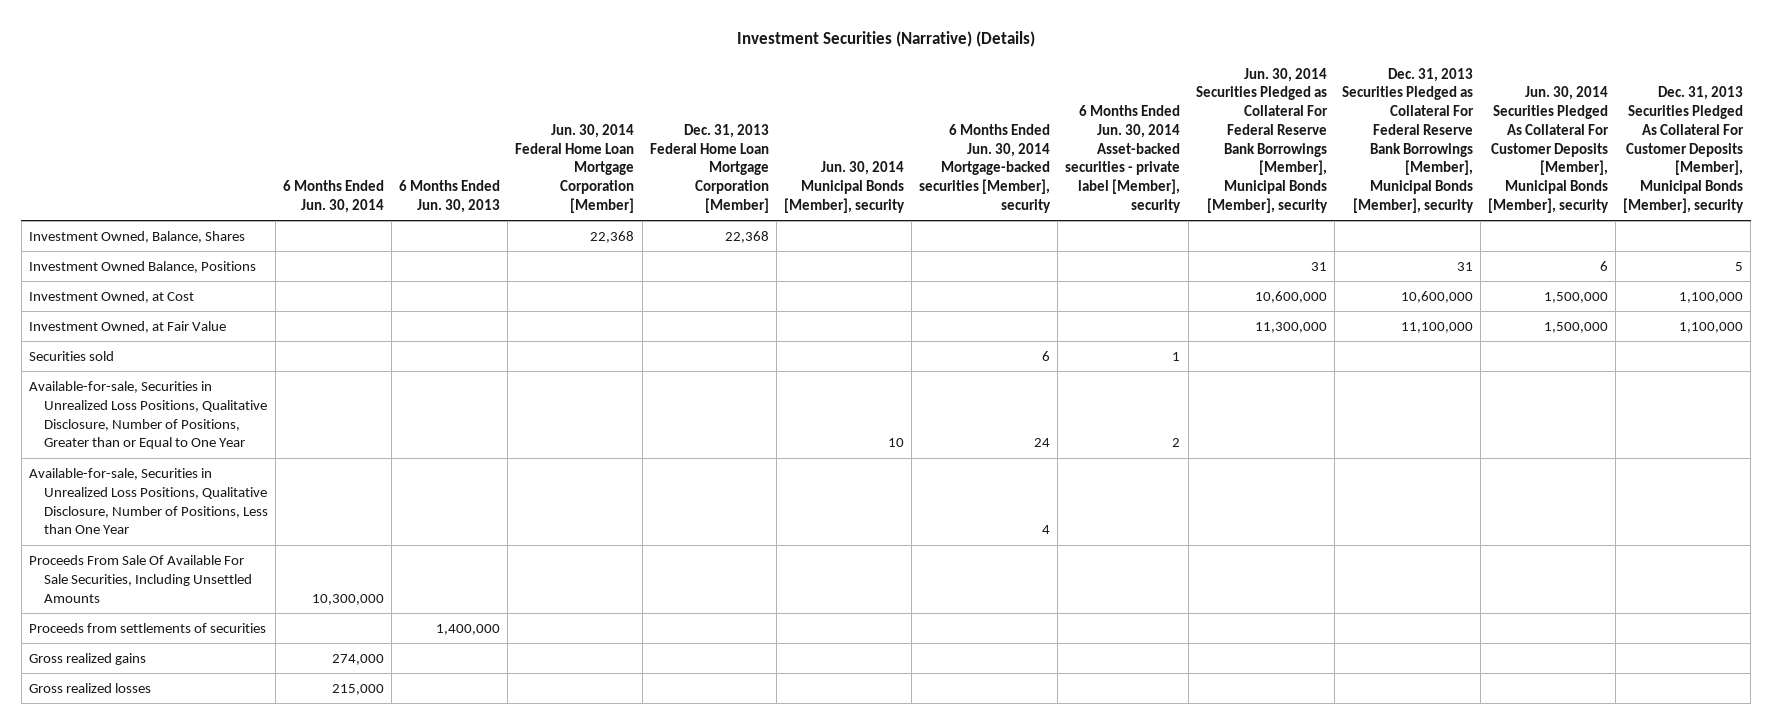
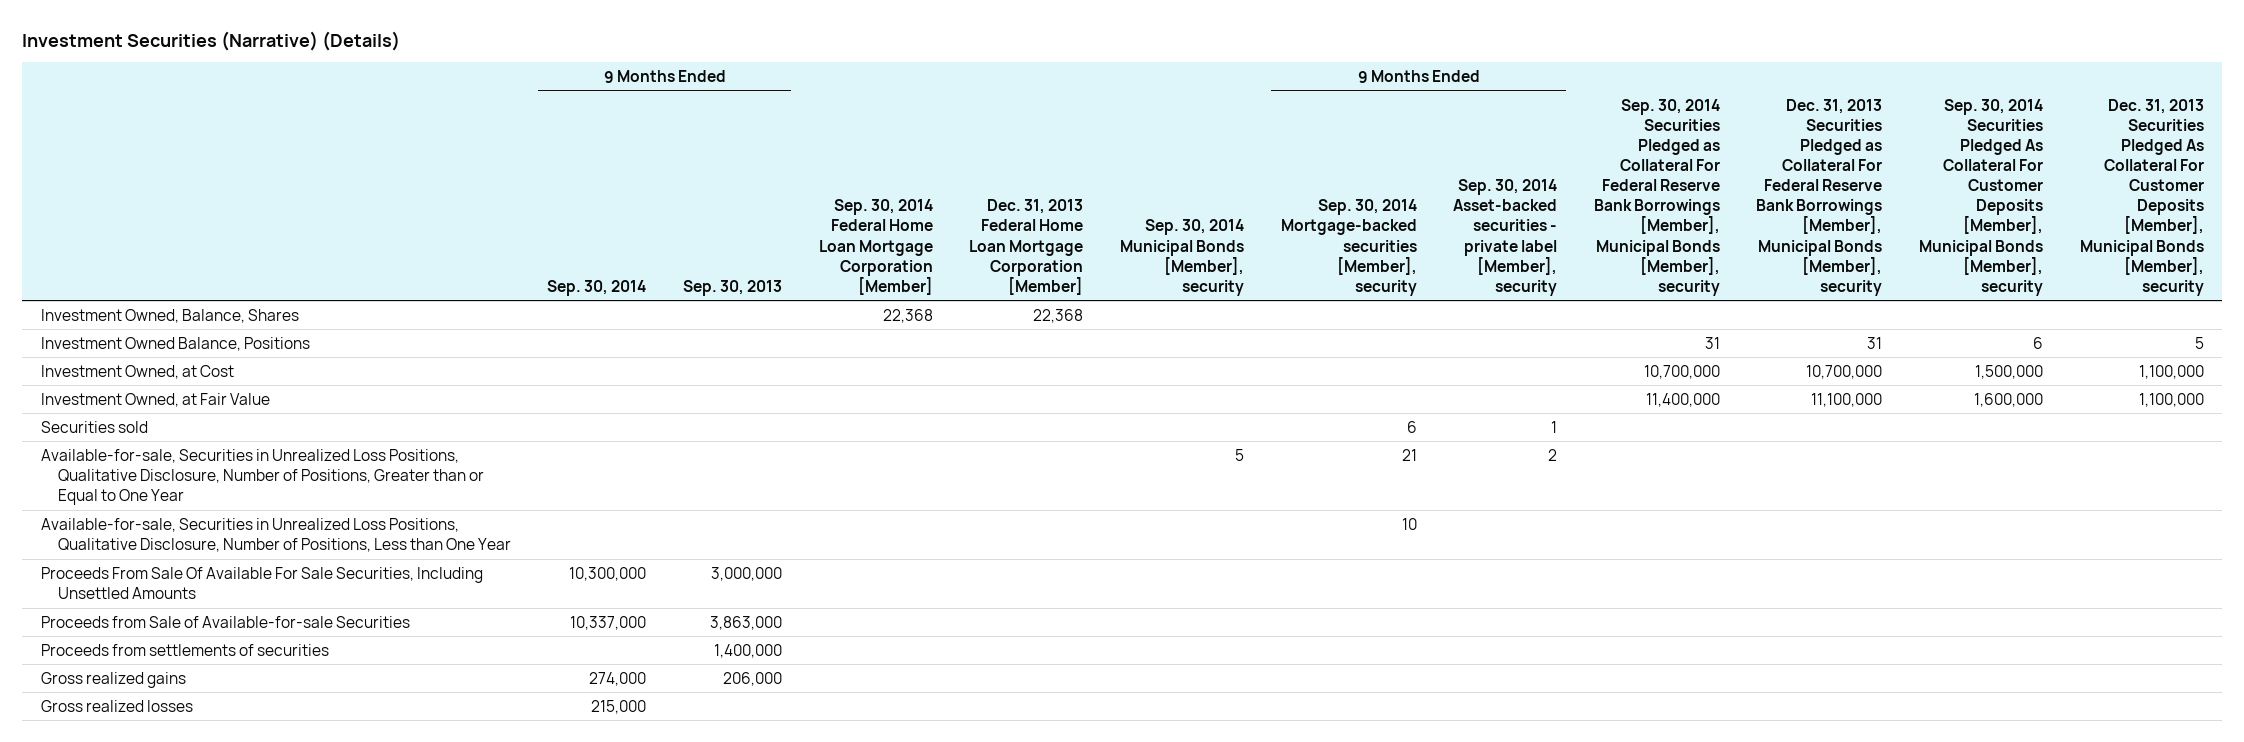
- | 6 Months Ended Jun. 30, 2014 | 6 Months Ended Jun. 30, 2013 | Jun. 30, 2014 Federal Home Loan Mortgage Corporation [Member] | Dec. 31, 2013 Federal Home Loan Mortgage Corporation [Member] | Jun. 30, 2014 Municipal Bonds [Member], security | 6 Months Ended Jun. 30, 2014 Mortgage-backed securities [Member], security | 6 Months Ended Jun. 30, 2014 Asset-backed securities - private label [Member], security | Jun. 30, 2014 Securities Pledged as Collateral For Federal Reserve Bank Borrowings [Member], Municipal Bonds [Member], security | Dec. 31, 2013 Securities Pledged as Collateral For Federal Reserve Bank Borrowings [Member], Municipal Bonds [Member], security | Jun. 30, 2014 Securities Pledged As Collateral For Customer Deposits [Member], Municipal Bonds [Member], security | Dec. 31, 2013 Securities Pledged As Collateral For Customer Deposits [Member], Municipal Bonds [Member], security
+ | 9 Months Ended Sep. 30, 2014 | 9 Months Ended Sep. 30, 2013 | Sep. 30, 2014 Federal Home Loan Mortgage Corporation [Member] | Dec. 31, 2013 Federal Home Loan Mortgage Corporation [Member] | Sep. 30, 2014 Municipal Bonds [Member], security | 9 Months Ended Sep. 30, 2014 Mortgage-backed securities [Member], security | 9 Months Ended Sep. 30, 2014 Asset-backed securities - private label [Member], security | Sep. 30, 2014 Securities Pledged as Collateral For Federal Reserve Bank Borrowings [Member], Municipal Bonds [Member], security | Dec. 31, 2013 Securities Pledged as Collateral For Federal Reserve Bank Borrowings [Member], Municipal Bonds [Member], security | Sep. 30, 2014 Securities Pledged As Collateral For Customer Deposits [Member], Municipal Bonds [Member], security | Dec. 31, 2013 Securities Pledged As Collateral For Customer Deposits [Member], Municipal Bonds [Member], security
- Investment Owned, at Cost | | | | | | | | 10,600,000 | 10,600,000 | 1,500,000 | 1,100,000
+ Investment Owned, at Cost | | | | | | | | 10,700,000 | 10,700,000 | 1,500,000 | 1,100,000
+ Proceeds from Sale of Available-for-sale Securities | 10,337,000 | 3,863,000 | | | | | | | | |

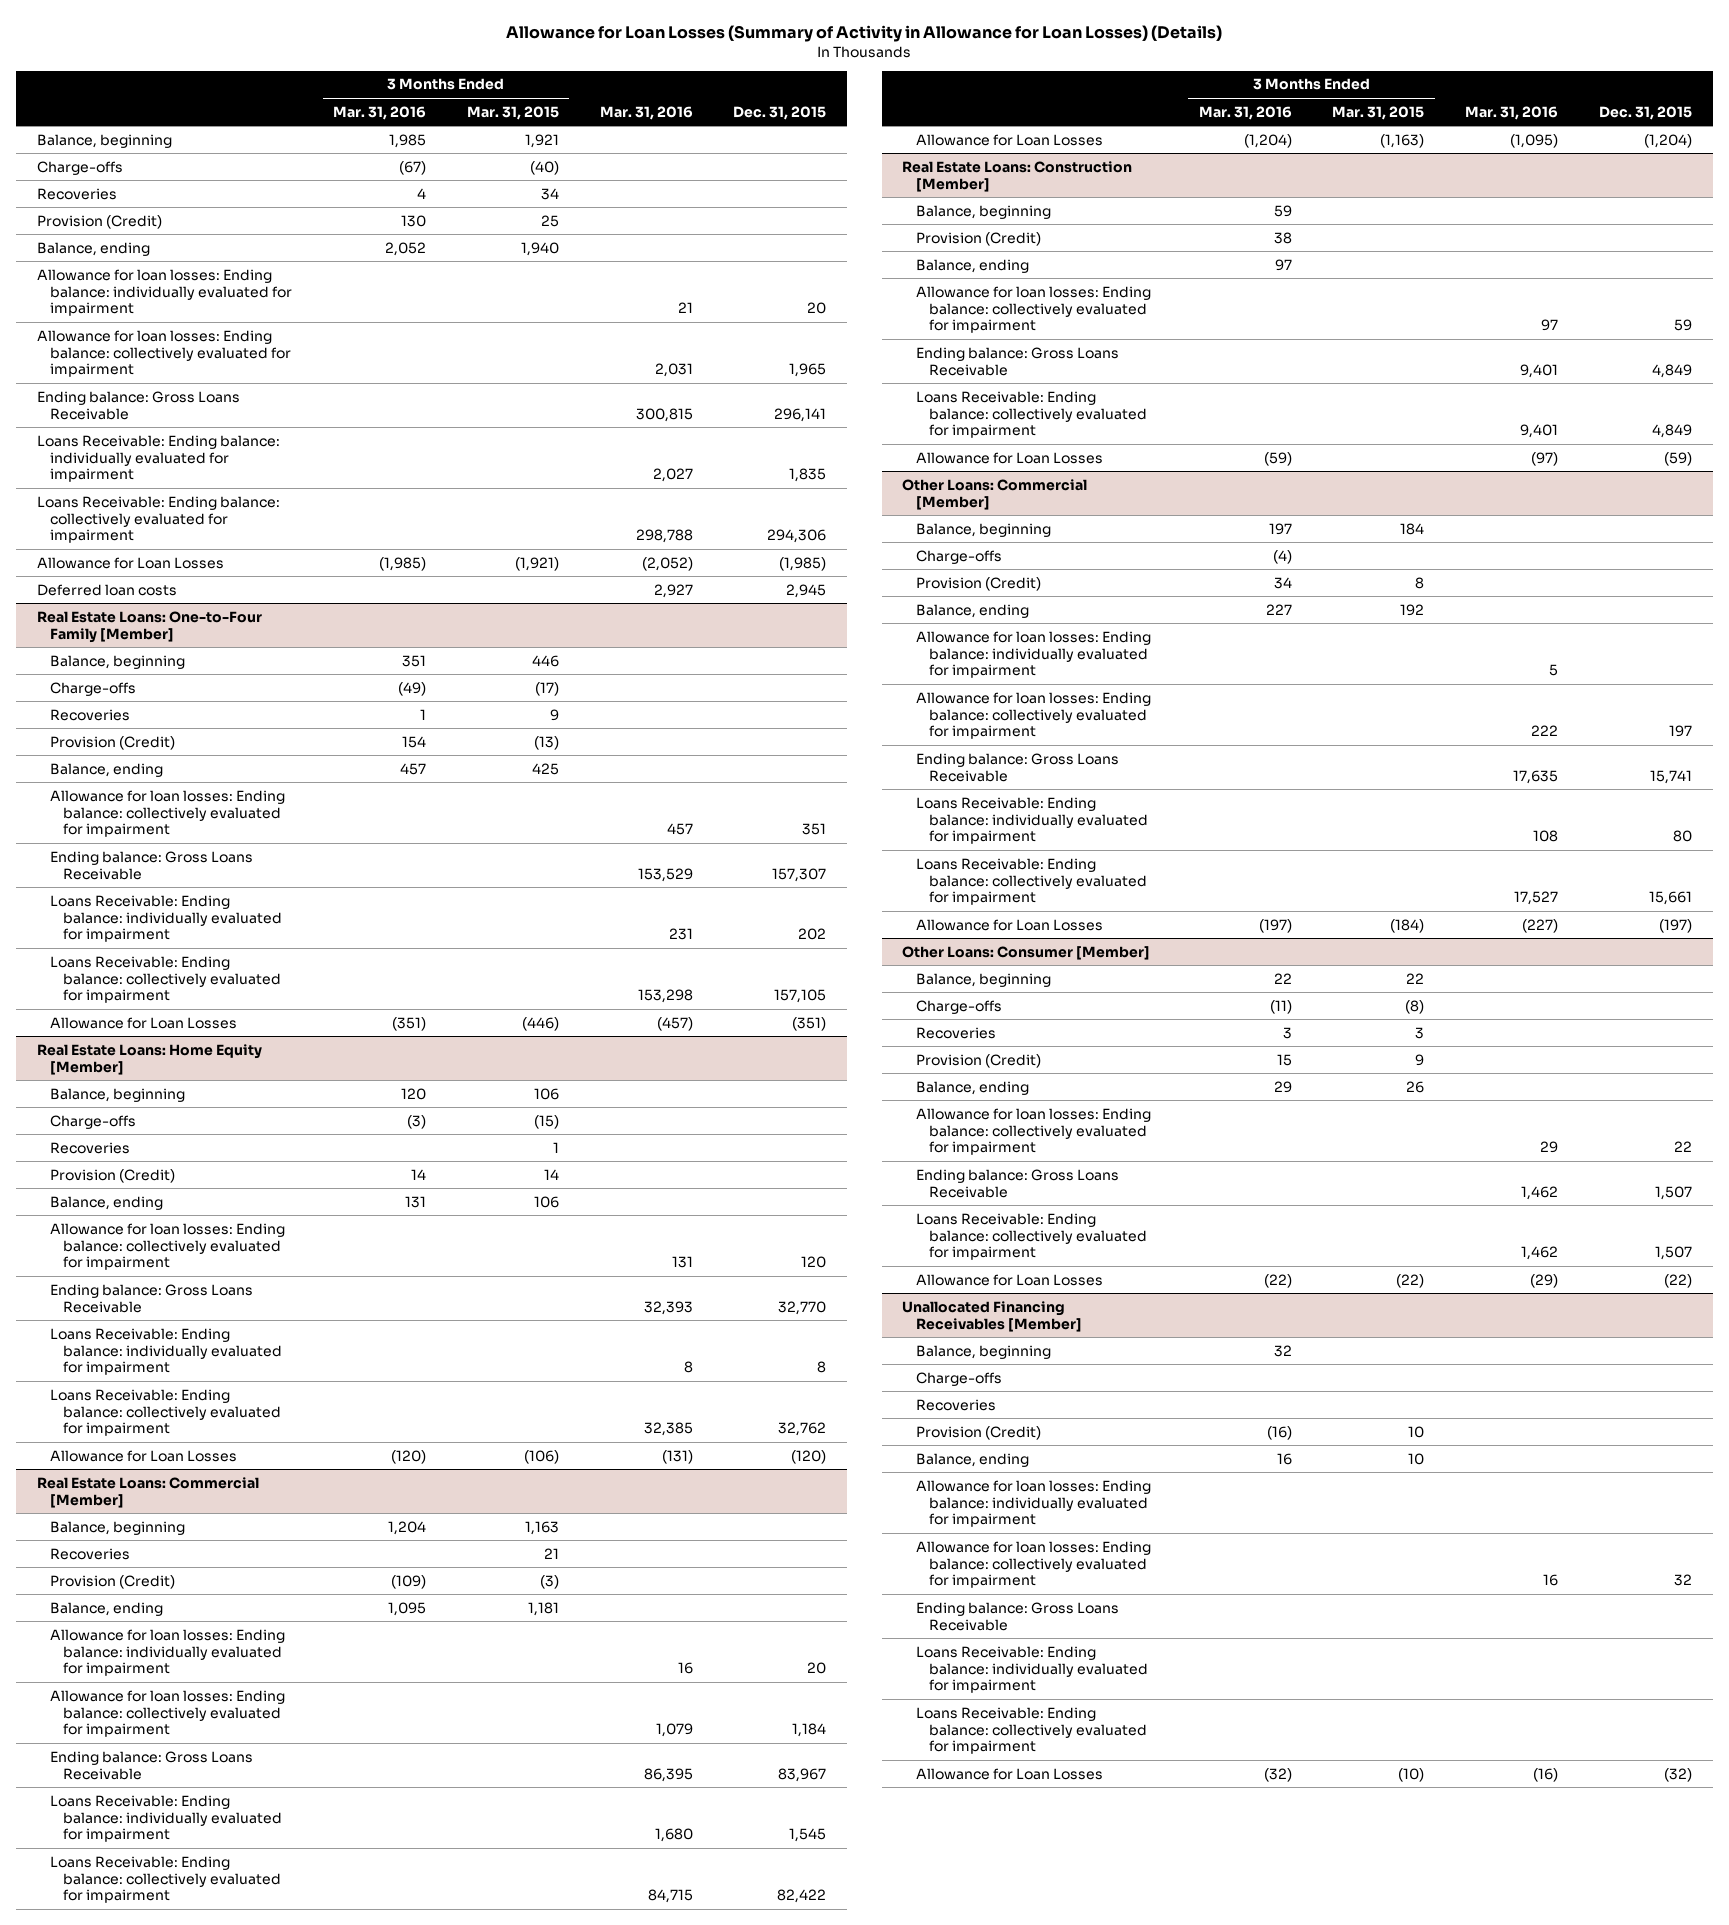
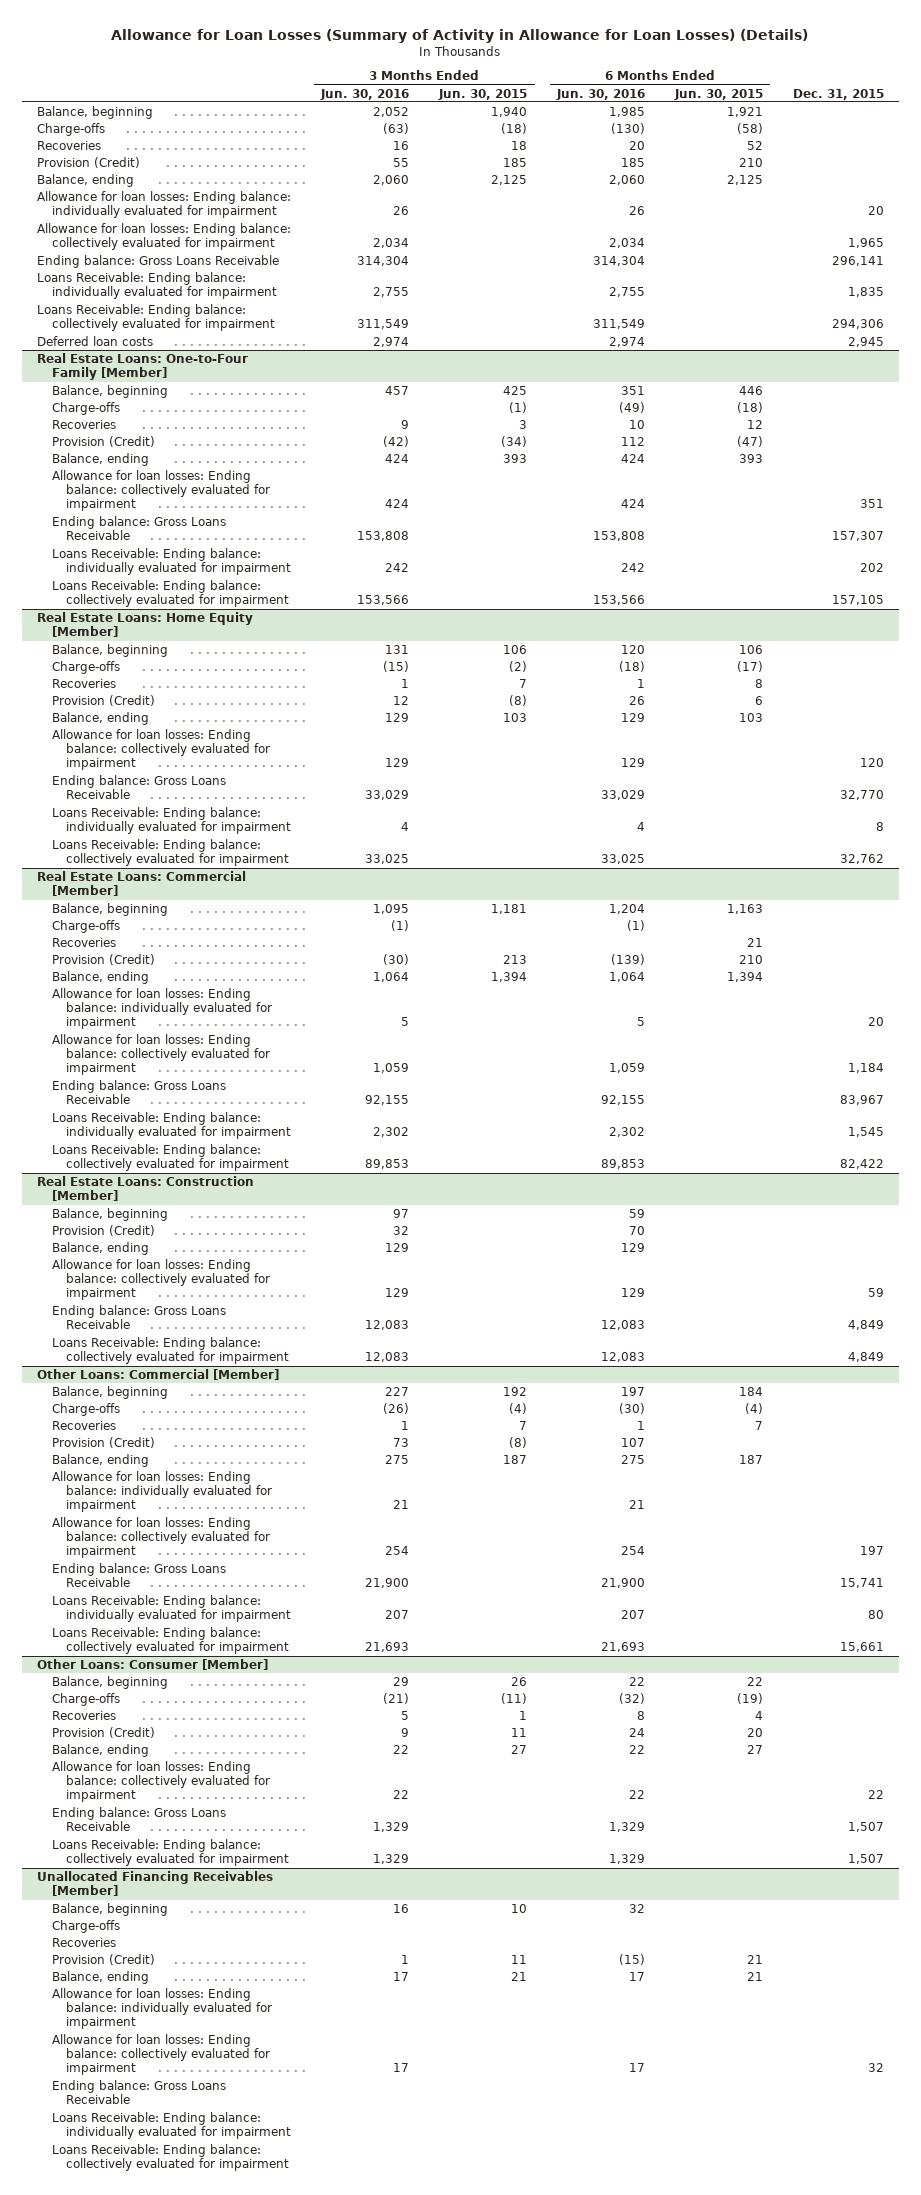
- | 3 Months Ended Mar. 31, 2016 | 3 Months Ended Mar. 31, 2015 | Mar. 31, 2016 | Dec. 31, 2015
+ | 3 Months Ended Jun. 30, 2016 | 3 Months Ended Jun. 30, 2015 | 6 Months Ended Jun. 30, 2016 | 6 Months Ended Jun. 30, 2015 | Dec. 31, 2015
- Allowance for Loan Losses | (1,985) | (1,921) | (2,052) | (1,985)
@ Real Estate Loans: One-to-Four Family [Member]
- Allowance for Loan Losses | (351) | (446) | (457) | (351)
@ Real Estate Loans: Home Equity [Member]
- Allowance for Loan Losses | (120) | (106) | (131) | (120)
@ Real Estate Loans: Commercial [Member]
+ Charge-offs | (1) | | (1) | |
- Allowance for Loan Losses | (1,204) | (1,163) | (1,095) | (1,204)
@ Real Estate Loans: Construction [Member]
- Allowance for Loan Losses | (59) | | (97) | (59)
@ Other Loans: Commercial [Member]
+ Recoveries | 1 | 7 | 1 | 7 |
- Allowance for Loan Losses | (197) | (184) | (227) | (197)
@ Other Loans: Consumer [Member]
- Allowance for Loan Losses | (22) | (22) | (29) | (22)
@ Unallocated Financing Receivables [Member]
- Allowance for Loan Losses | (32) | (10) | (16) | (32)

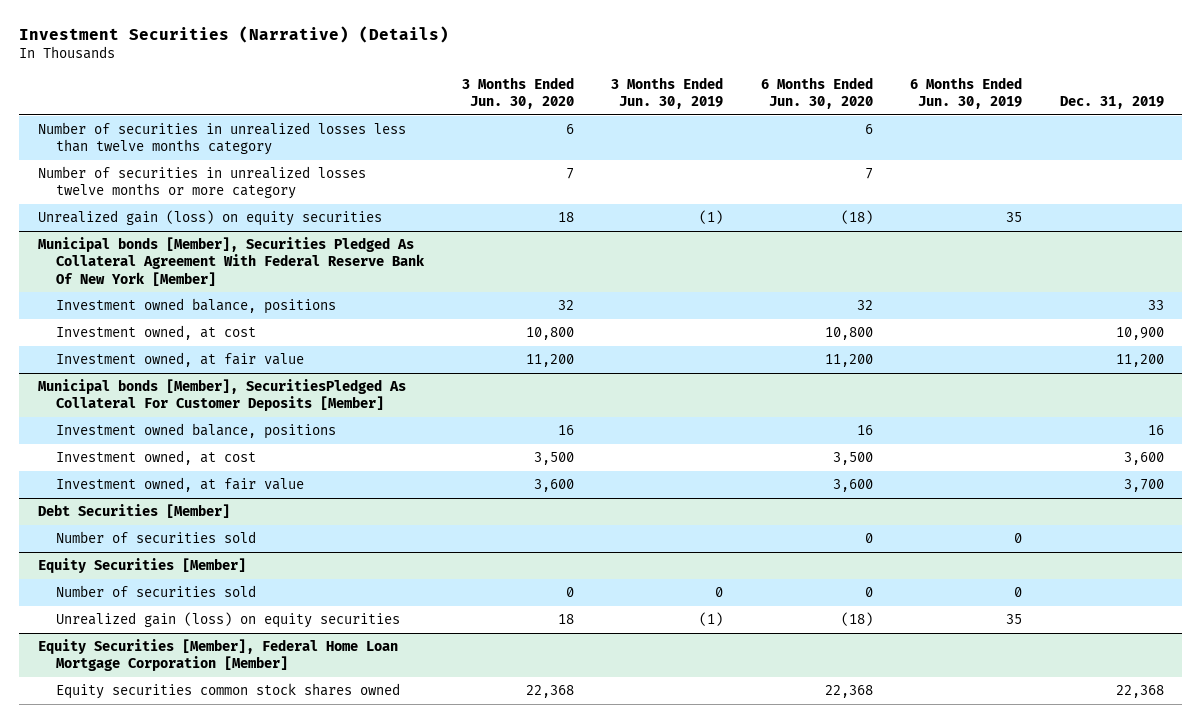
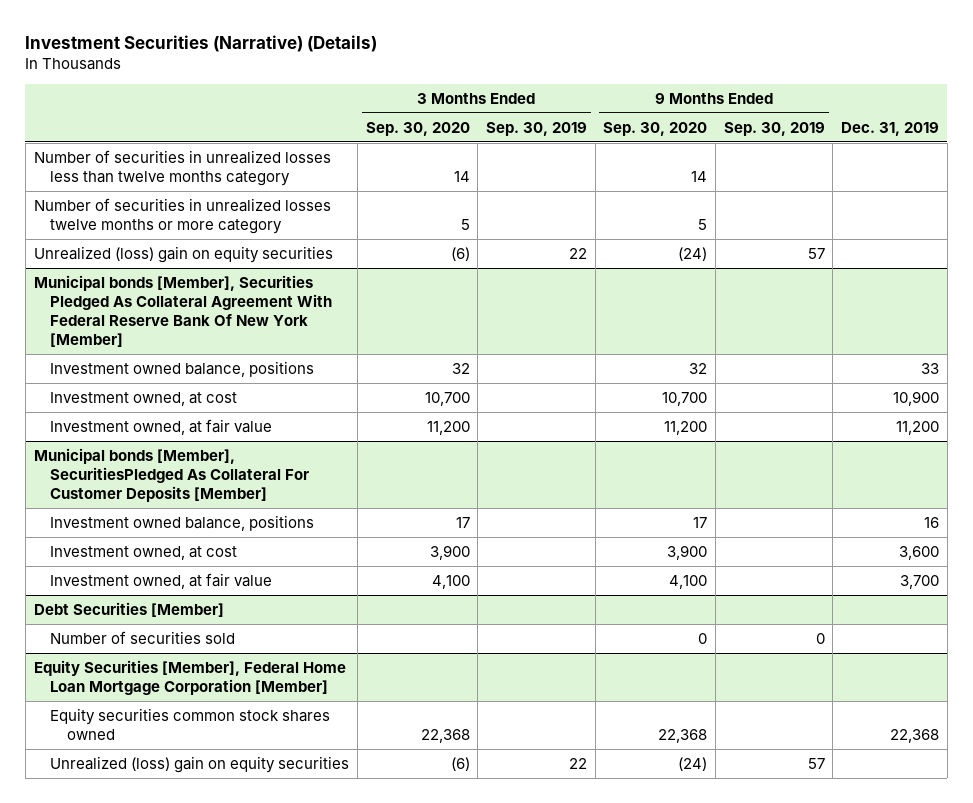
- | 3 Months Ended Jun. 30, 2020 | 3 Months Ended Jun. 30, 2019 | 6 Months Ended Jun. 30, 2020 | 6 Months Ended Jun. 30, 2019 | Dec. 31, 2019
+ | 3 Months Ended Sep. 30, 2020 | 3 Months Ended Sep. 30, 2019 | 9 Months Ended Sep. 30, 2020 | 9 Months Ended Sep. 30, 2019 | Dec. 31, 2019
- Unrealized gain (loss) on equity securities | 18 | (1) | (18) | 35 |
+ Unrealized (loss) gain on equity securities | (6) | 22 | (24) | 57 |
- Equity Securities [Member]
- Number of securities sold | 0 | 0 | 0 | 0 |
- Unrealized gain (loss) on equity securities | 18 | (1) | (18) | 35 |
@ Equity Securities [Member], Federal Home Loan Mortgage Corporation [Member]
+ Unrealized (loss) gain on equity securities | (6) | 22 | (24) | 57 |

